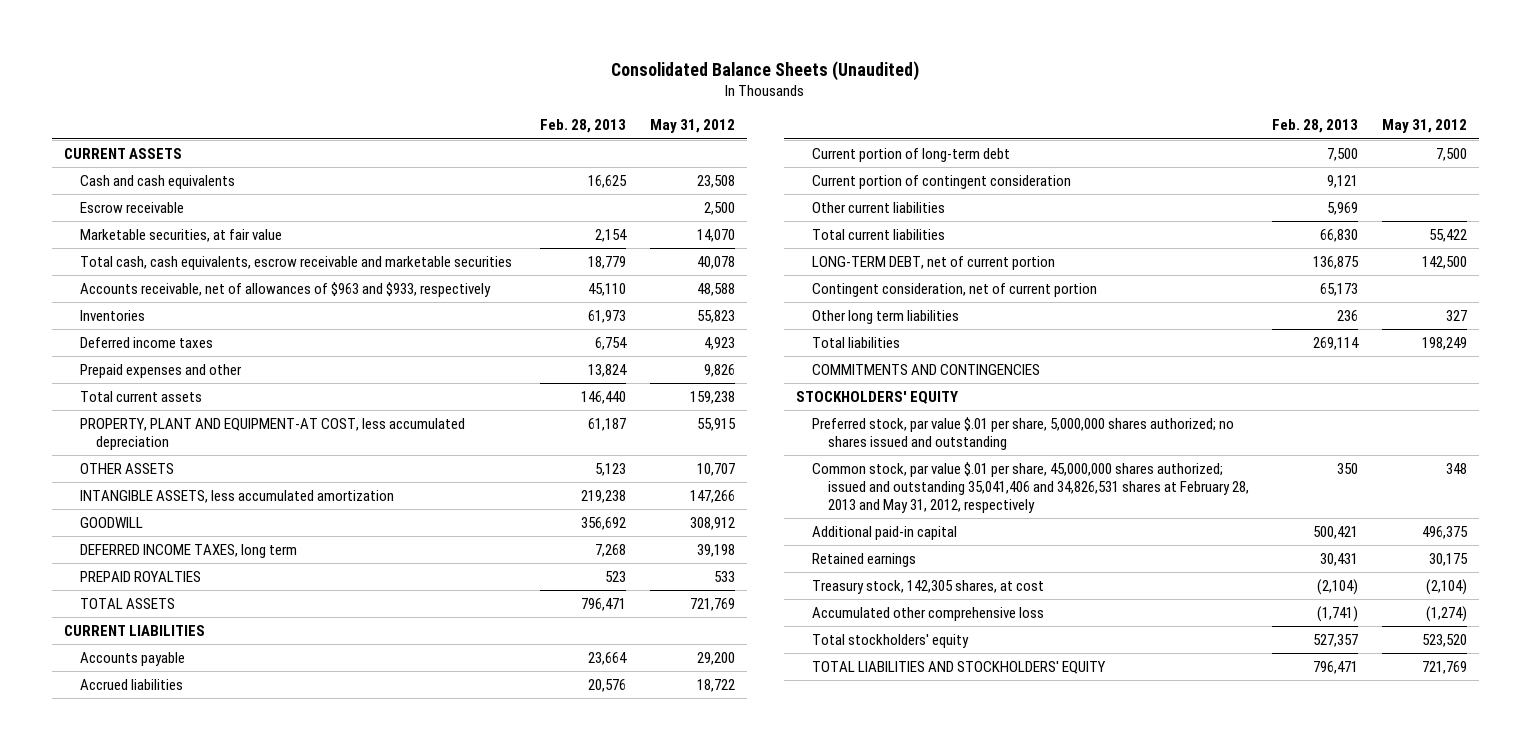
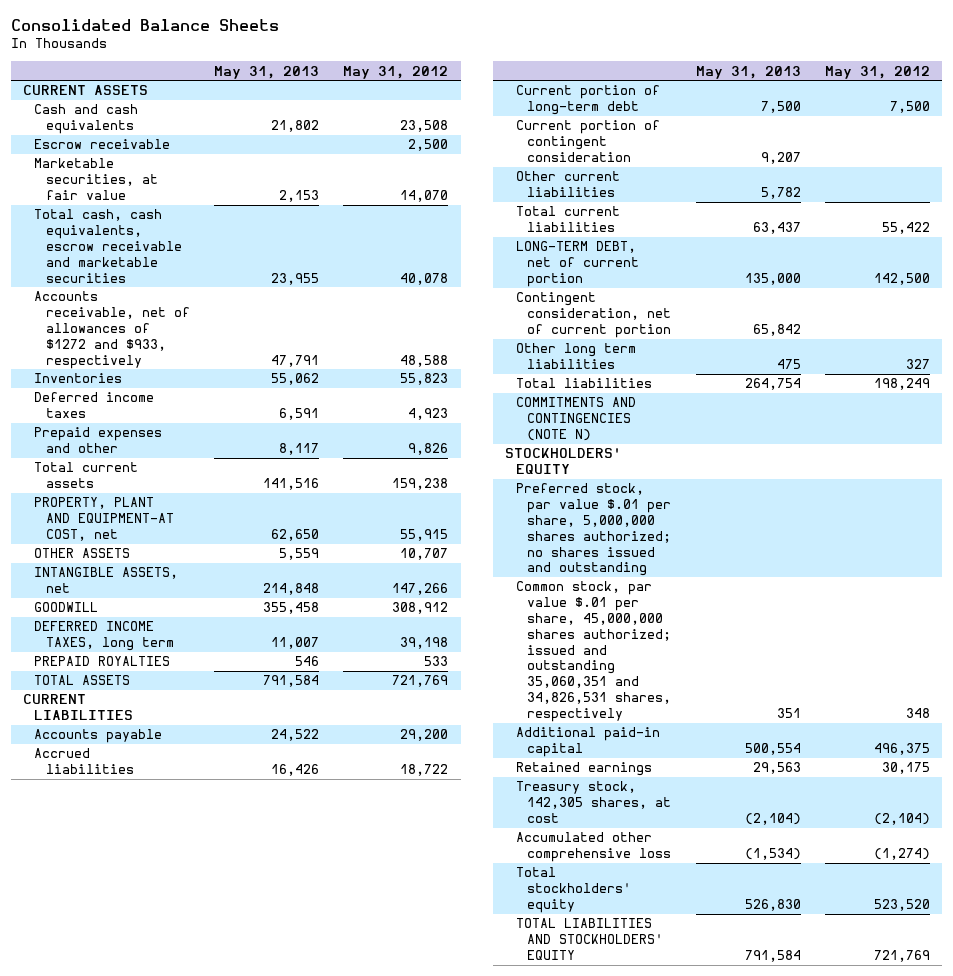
- Consolidated Balance Sheets (Unaudited)
+ Consolidated Balance Sheets
- | Feb. 28, 2013 | May 31, 2012
+ | May 31, 2013 | May 31, 2012
- Accounts receivable, net of allowances of $963 and $933, respectively | 45,110 | 48,588
+ Accounts receivable, net of allowances of $1272 and $933, respectively | 47,791 | 48,588
- PROPERTY, PLANT AND EQUIPMENT-AT COST, less accumulated depreciation | 61,187 | 55,915
+ PROPERTY, PLANT AND EQUIPMENT-AT COST, net | 62,650 | 55,915
- INTANGIBLE ASSETS, less accumulated amortization | 219,238 | 147,266
+ INTANGIBLE ASSETS, net | 214,848 | 147,266
- COMMITMENTS AND CONTINGENCIES
+ COMMITMENTS AND CONTINGENCIES (NOTE N)
- Common stock, par value $.01 per share, 45,000,000 shares authorized; issued and outstanding 35,041,406 and 34,826,531 shares at February 28, 2013 and May 31, 2012, respectively | 350 | 348
+ Common stock, par value $.01 per share, 45,000,000 shares authorized; issued and outstanding 35,060,351 and 34,826,531 shares, respectively | 351 | 348

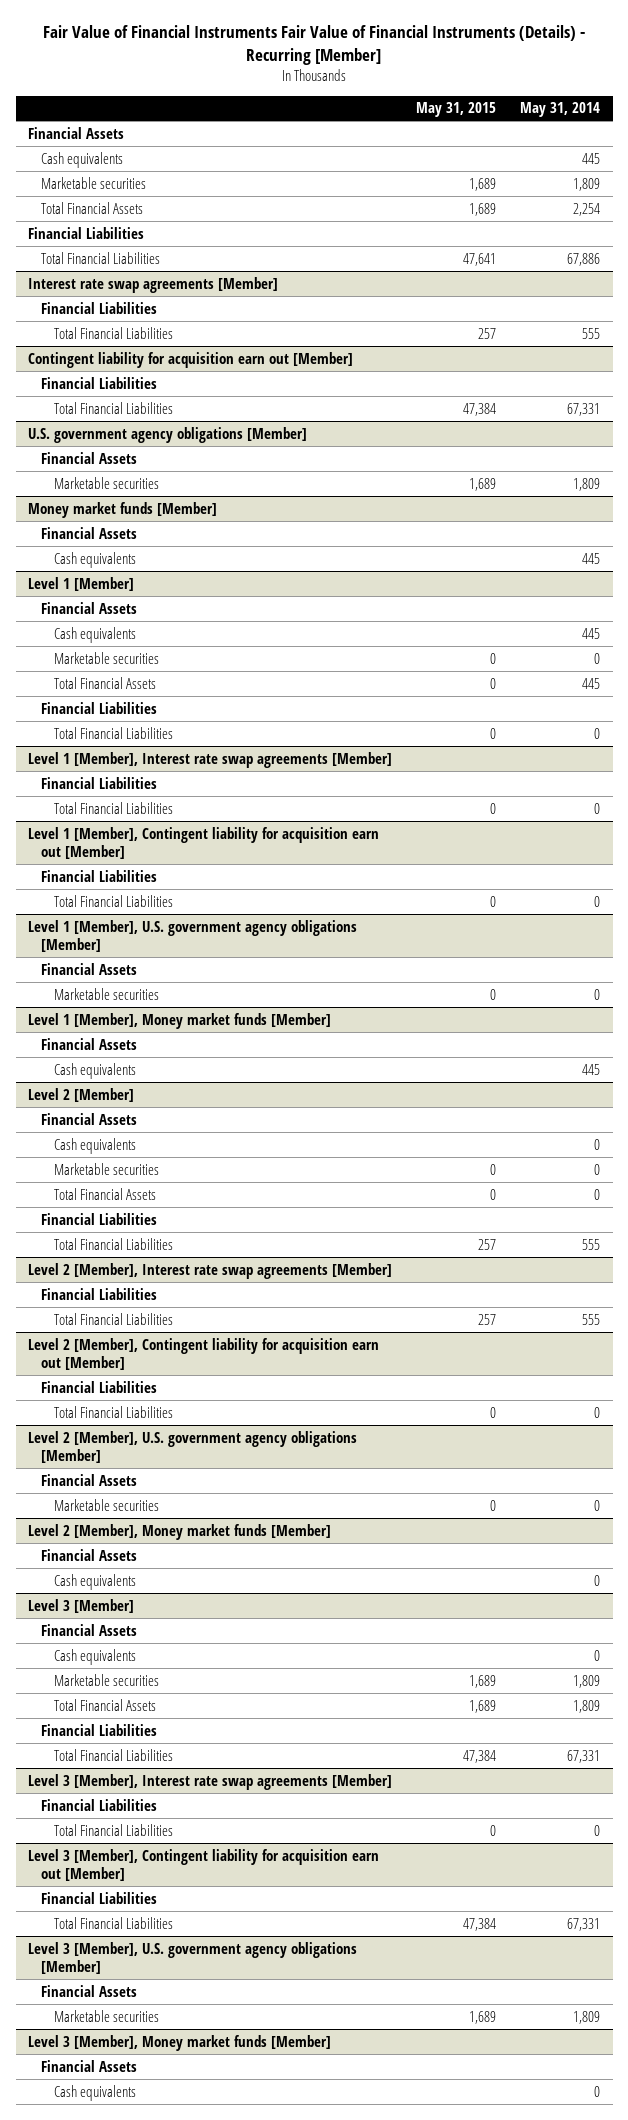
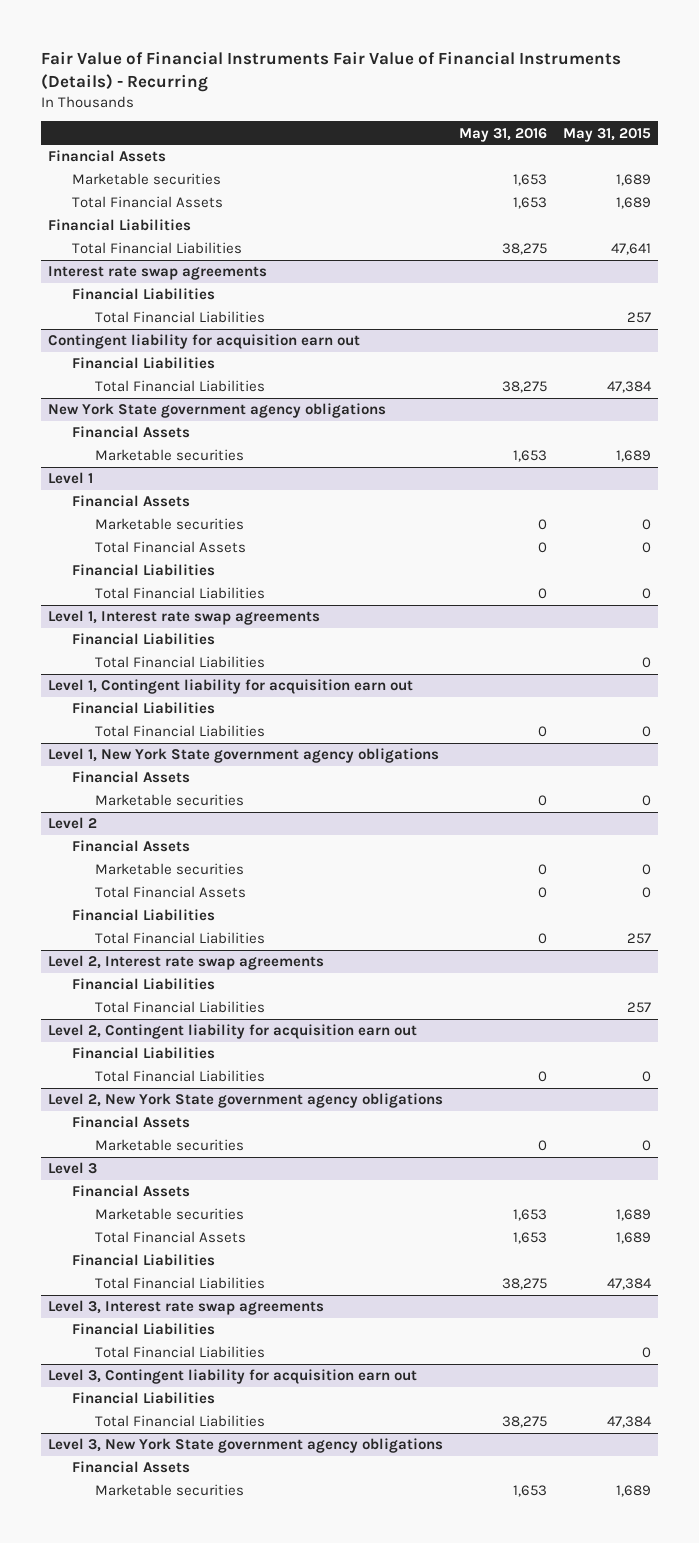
- Fair Value of Financial Instruments Fair Value of Financial Instruments (Details) - Recurring [Member]
+ Fair Value of Financial Instruments Fair Value of Financial Instruments (Details) - Recurring
- | May 31, 2015 | May 31, 2014
+ | May 31, 2016 | May 31, 2015
- Cash equivalents | | 445
- Interest rate swap agreements [Member]
+ Interest rate swap agreements
- Contingent liability for acquisition earn out [Member]
+ Contingent liability for acquisition earn out
- U.S. government agency obligations [Member]
+ New York State government agency obligations
- Money market funds [Member]
- Financial Assets
- Cash equivalents | | 445
- Level 1 [Member]
+ Level 1
- Cash equivalents | | 445
- Level 1 [Member], Interest rate swap agreements [Member]
+ Level 1, Interest rate swap agreements
- Level 1 [Member], Contingent liability for acquisition earn out [Member]
+ Level 1, Contingent liability for acquisition earn out
- Level 1 [Member], U.S. government agency obligations [Member]
+ Level 1, New York State government agency obligations
- Level 1 [Member], Money market funds [Member]
- Financial Assets
- Cash equivalents | | 445
- Level 2 [Member]
+ Level 2
- Cash equivalents | | 0
- Level 2 [Member], Interest rate swap agreements [Member]
+ Level 2, Interest rate swap agreements
- Level 2 [Member], Contingent liability for acquisition earn out [Member]
+ Level 2, Contingent liability for acquisition earn out
- Level 2 [Member], U.S. government agency obligations [Member]
+ Level 2, New York State government agency obligations
- Level 2 [Member], Money market funds [Member]
- Financial Assets
- Cash equivalents | | 0
- Level 3 [Member]
+ Level 3
- Cash equivalents | | 0
- Level 3 [Member], Interest rate swap agreements [Member]
+ Level 3, Interest rate swap agreements
- Level 3 [Member], Contingent liability for acquisition earn out [Member]
+ Level 3, Contingent liability for acquisition earn out
- Level 3 [Member], U.S. government agency obligations [Member]
+ Level 3, New York State government agency obligations
- Level 3 [Member], Money market funds [Member]
- Financial Assets
- Cash equivalents | | 0

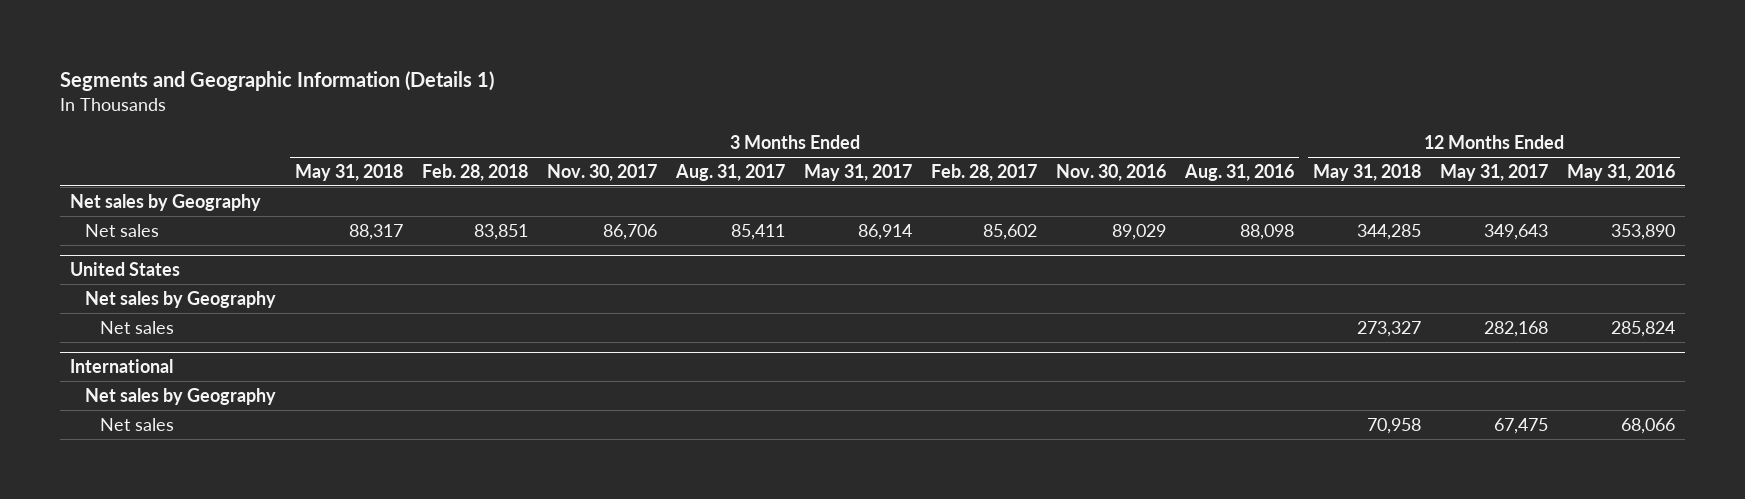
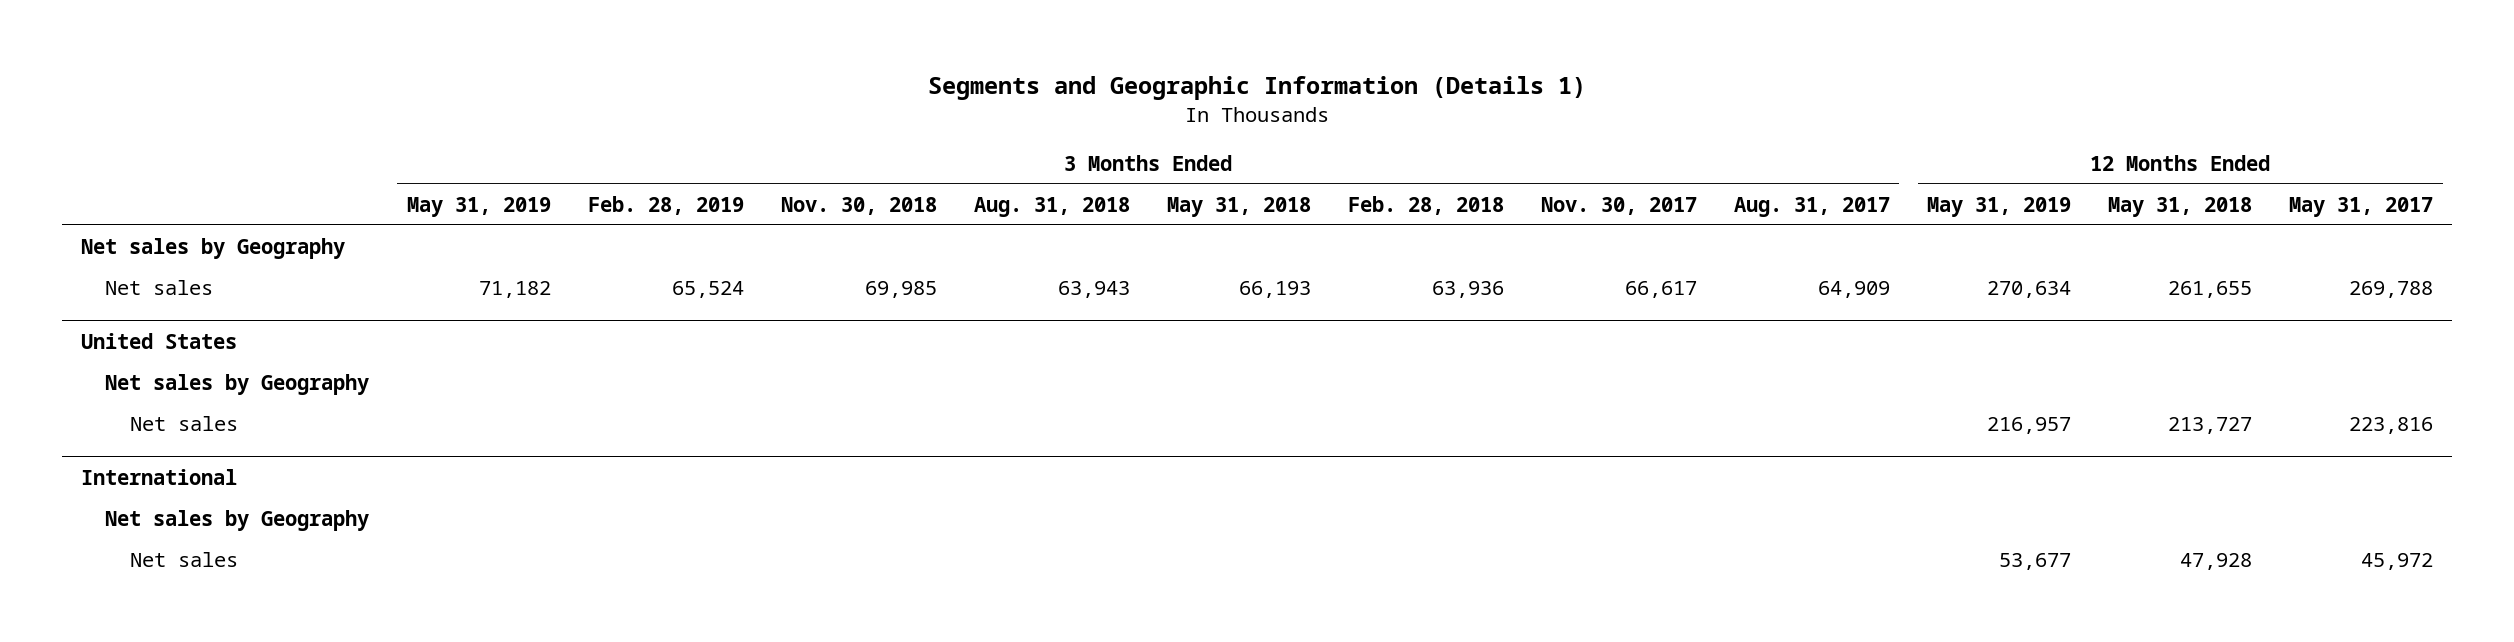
- | 3 Months Ended May 31, 2018 | 3 Months Ended Feb. 28, 2018 | 3 Months Ended Nov. 30, 2017 | 3 Months Ended Aug. 31, 2017 | 3 Months Ended May 31, 2017 | 3 Months Ended Feb. 28, 2017 | 3 Months Ended Nov. 30, 2016 | 3 Months Ended Aug. 31, 2016 | 12 Months Ended May 31, 2018 | 12 Months Ended May 31, 2017 | 12 Months Ended May 31, 2016
+ | 3 Months Ended May 31, 2019 | 3 Months Ended Feb. 28, 2019 | 3 Months Ended Nov. 30, 2018 | 3 Months Ended Aug. 31, 2018 | 3 Months Ended May 31, 2018 | 3 Months Ended Feb. 28, 2018 | 3 Months Ended Nov. 30, 2017 | 3 Months Ended Aug. 31, 2017 | 12 Months Ended May 31, 2019 | 12 Months Ended May 31, 2018 | 12 Months Ended May 31, 2017
- Net sales | 88,317 | 83,851 | 86,706 | 85,411 | 86,914 | 85,602 | 89,029 | 88,098 | 344,285 | 349,643 | 353,890
+ Net sales | 71,182 | 65,524 | 69,985 | 63,943 | 66,193 | 63,936 | 66,617 | 64,909 | 270,634 | 261,655 | 269,788
@ United States
- Net sales | | | | | | | | | 273,327 | 282,168 | 285,824
+ Net sales | | | | | | | | | 216,957 | 213,727 | 223,816
@ International
- Net sales | | | | | | | | | 70,958 | 67,475 | 68,066
+ Net sales | | | | | | | | | 53,677 | 47,928 | 45,972

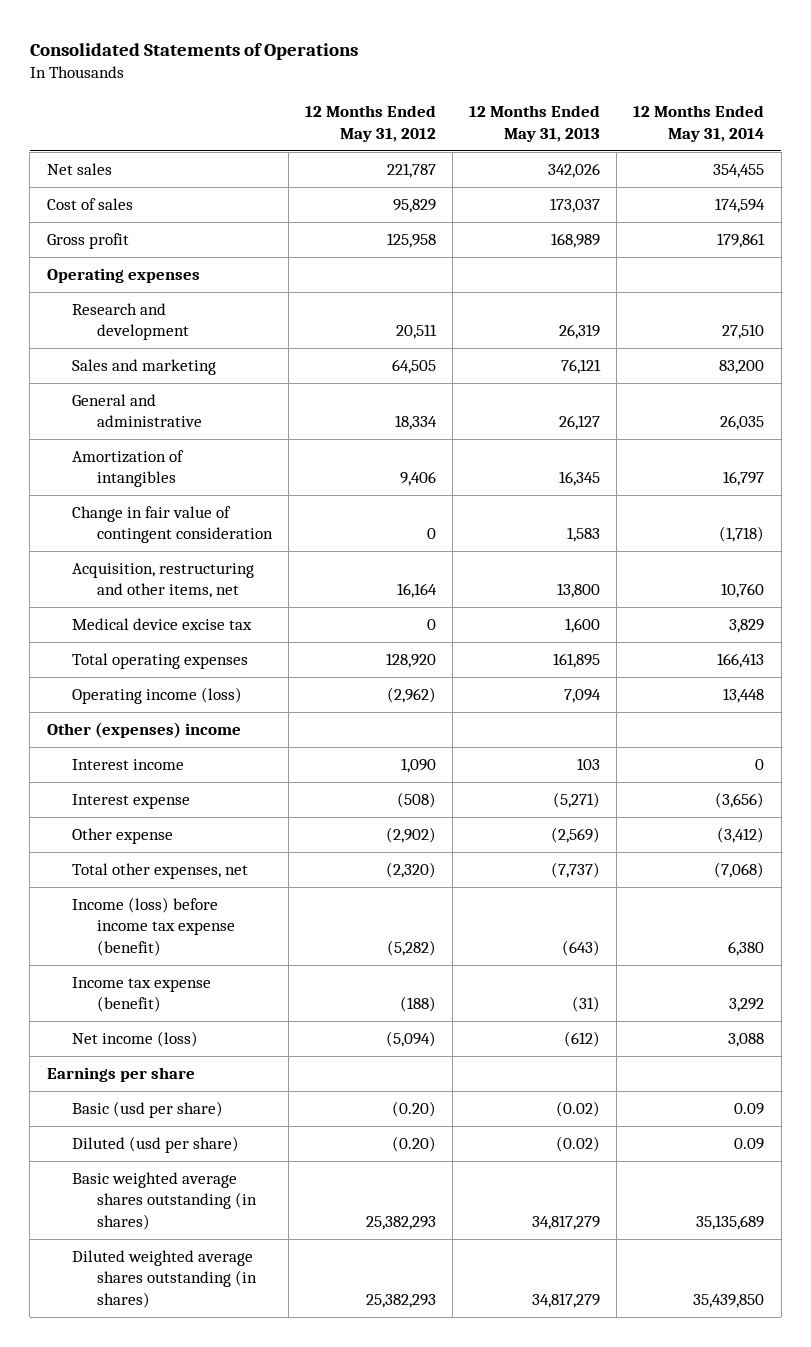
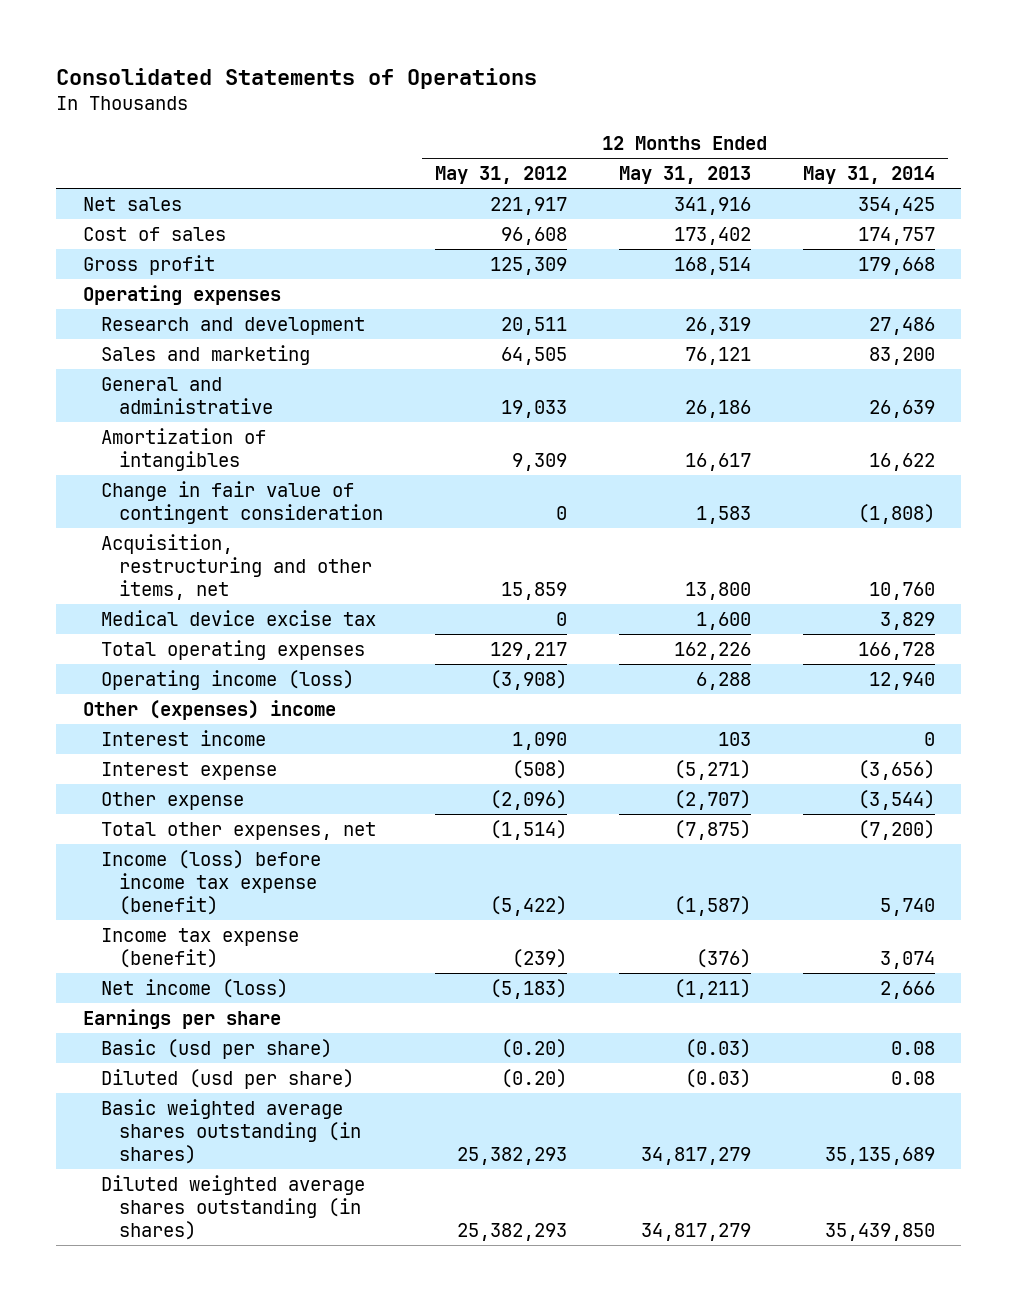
- Net sales | 221,787 | 342,026 | 354,455
- Cost of sales | 95,829 | 173,037 | 174,594
- Gross profit | 125,958 | 168,989 | 179,861
+ Net sales | 221,917 | 341,916 | 354,425
+ Cost of sales | 96,608 | 173,402 | 174,757
+ Gross profit | 125,309 | 168,514 | 179,668
- Research and development | 20,511 | 26,319 | 27,510
+ Research and development | 20,511 | 26,319 | 27,486
- General and administrative | 18,334 | 26,127 | 26,035
- Amortization of intangibles | 9,406 | 16,345 | 16,797
- Change in fair value of contingent consideration | 0 | 1,583 | (1,718)
- Acquisition, restructuring and other items, net | 16,164 | 13,800 | 10,760
+ General and administrative | 19,033 | 26,186 | 26,639
+ Amortization of intangibles | 9,309 | 16,617 | 16,622
+ Change in fair value of contingent consideration | 0 | 1,583 | (1,808)
+ Acquisition, restructuring and other items, net | 15,859 | 13,800 | 10,760
- Total operating expenses | 128,920 | 161,895 | 166,413
- Operating income (loss) | (2,962) | 7,094 | 13,448
+ Total operating expenses | 129,217 | 162,226 | 166,728
+ Operating income (loss) | (3,908) | 6,288 | 12,940
- Other expense | (2,902) | (2,569) | (3,412)
- Total other expenses, net | (2,320) | (7,737) | (7,068)
- Income (loss) before income tax expense (benefit) | (5,282) | (643) | 6,380
- Income tax expense (benefit) | (188) | (31) | 3,292
- Net income (loss) | (5,094) | (612) | 3,088
+ Other expense | (2,096) | (2,707) | (3,544)
+ Total other expenses, net | (1,514) | (7,875) | (7,200)
+ Income (loss) before income tax expense (benefit) | (5,422) | (1,587) | 5,740
+ Income tax expense (benefit) | (239) | (376) | 3,074
+ Net income (loss) | (5,183) | (1,211) | 2,666
- Basic (usd per share) | (0.20) | (0.02) | 0.09
- Diluted (usd per share) | (0.20) | (0.02) | 0.09
+ Basic (usd per share) | (0.20) | (0.03) | 0.08
+ Diluted (usd per share) | (0.20) | (0.03) | 0.08

